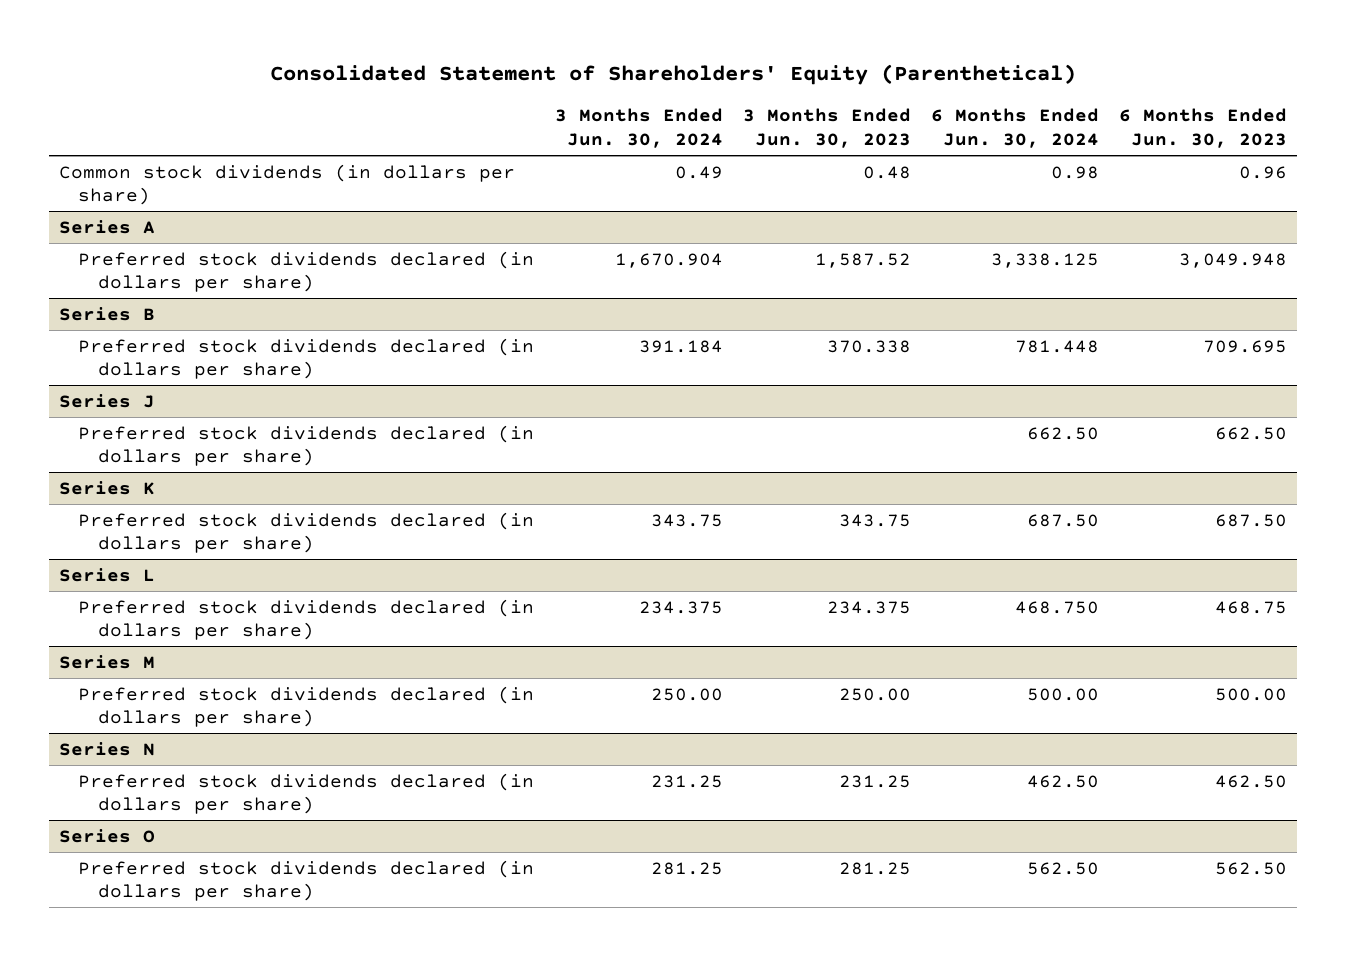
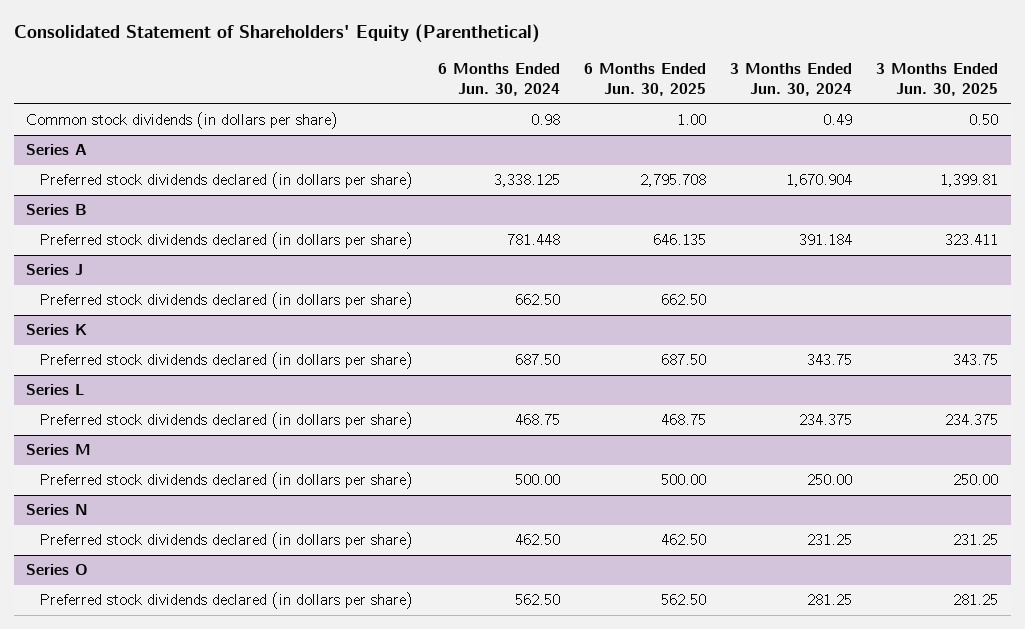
- | 3 Months Ended Jun. 30, 2024 | 3 Months Ended Jun. 30, 2023 | 6 Months Ended Jun. 30, 2024 | 6 Months Ended Jun. 30, 2023
+ | 6 Months Ended Jun. 30, 2024 | 6 Months Ended Jun. 30, 2025 | 3 Months Ended Jun. 30, 2024 | 3 Months Ended Jun. 30, 2025
@ Series L
- Preferred stock dividends declared (in dollars per share) | 234.375 | 234.375 | 468.750 | 468.75
+ Preferred stock dividends declared (in dollars per share) | 468.75 | 468.75 | 234.375 | 234.375

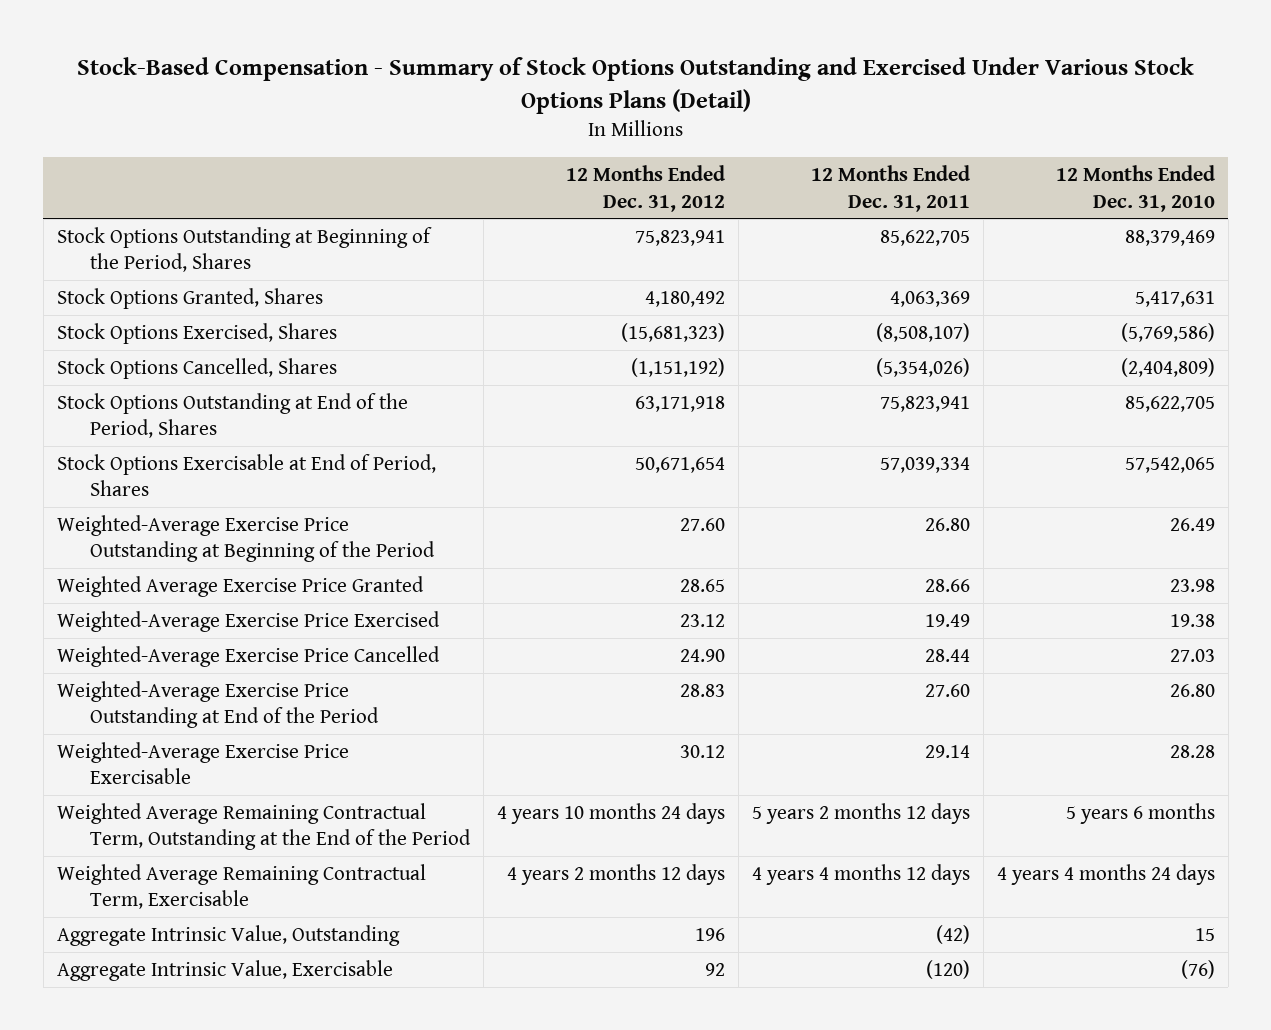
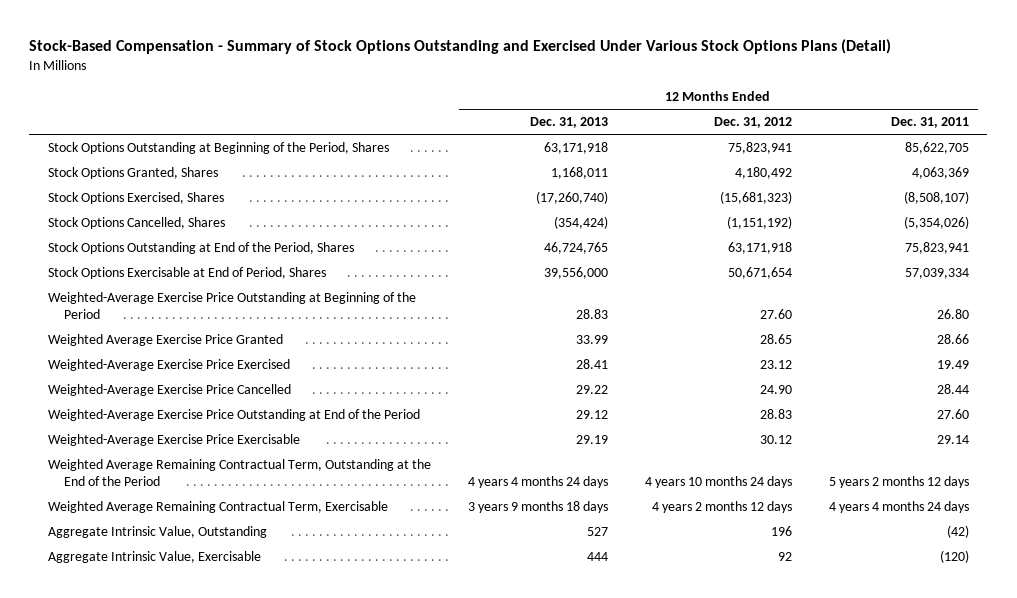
- | 12 Months Ended Dec. 31, 2012 | 12 Months Ended Dec. 31, 2011 | 12 Months Ended Dec. 31, 2010
+ | 12 Months Ended Dec. 31, 2013 | 12 Months Ended Dec. 31, 2012 | 12 Months Ended Dec. 31, 2011
- Weighted Average Remaining Contractual Term, Exercisable | 4 years 2 months 12 days | 4 years 4 months 12 days | 4 years 4 months 24 days
+ Weighted Average Remaining Contractual Term, Exercisable | 3 years 9 months 18 days | 4 years 2 months 12 days | 4 years 4 months 24 days

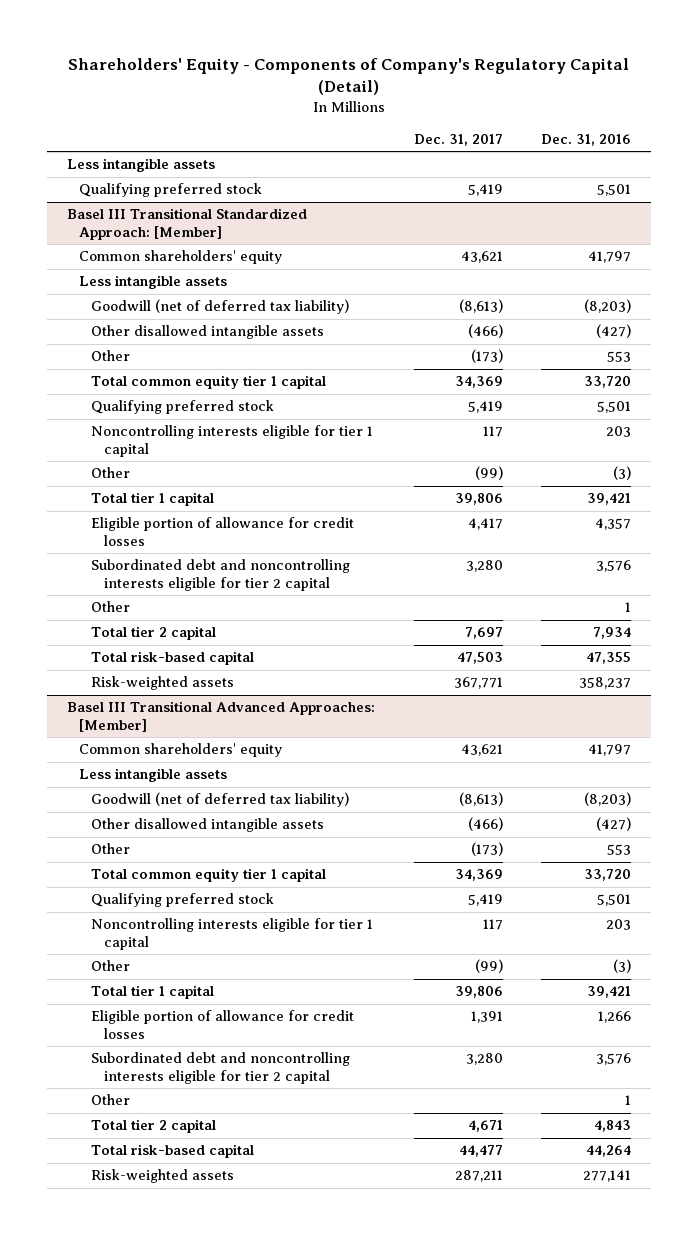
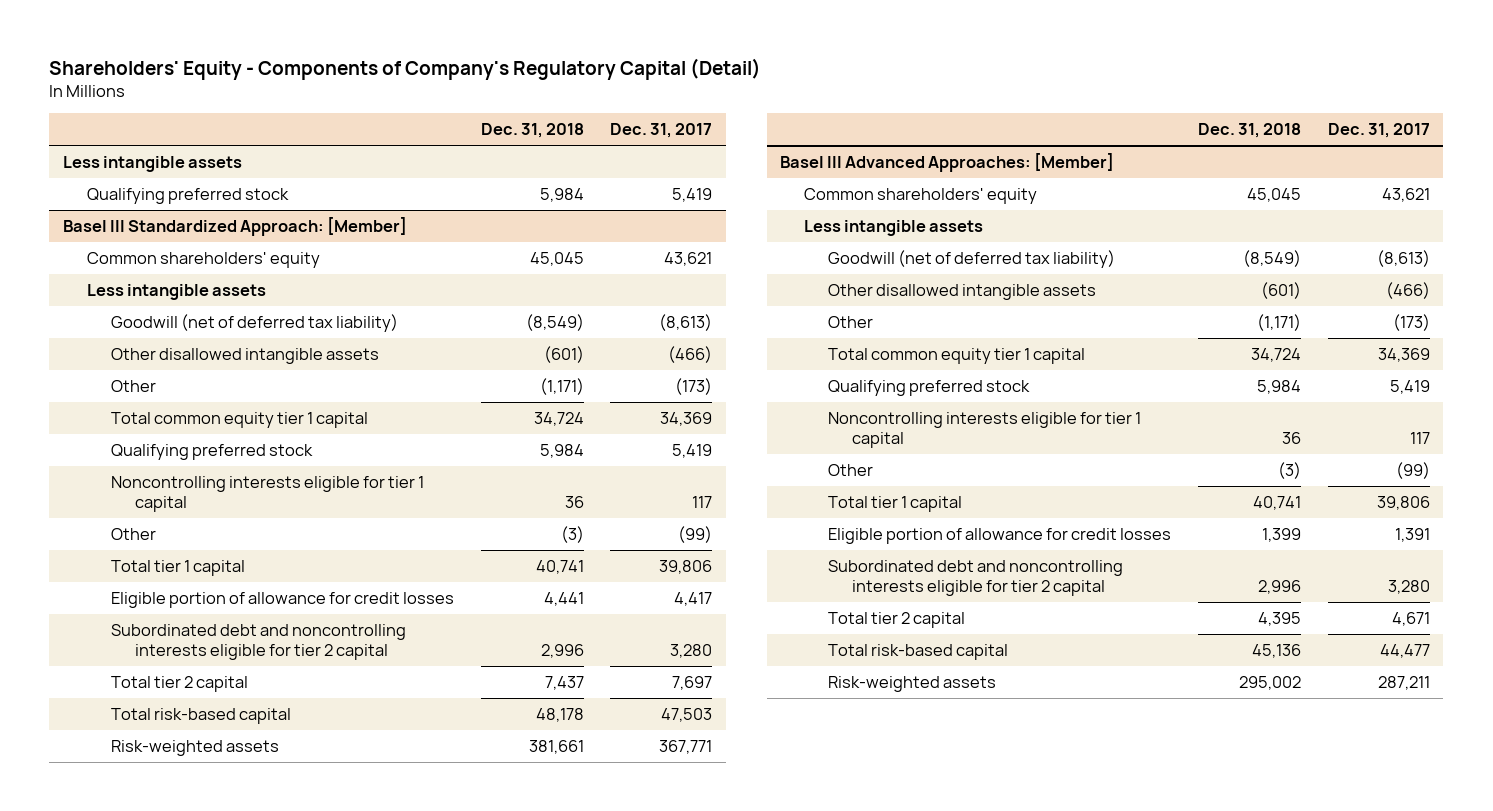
- | Dec. 31, 2017 | Dec. 31, 2016
+ | Dec. 31, 2018 | Dec. 31, 2017
- Basel III Transitional Standardized Approach: [Member]
+ Basel III Standardized Approach: [Member]
- Other | | 1
- Basel III Transitional Advanced Approaches: [Member]
+ Basel III Advanced Approaches: [Member]
- Other | | 1

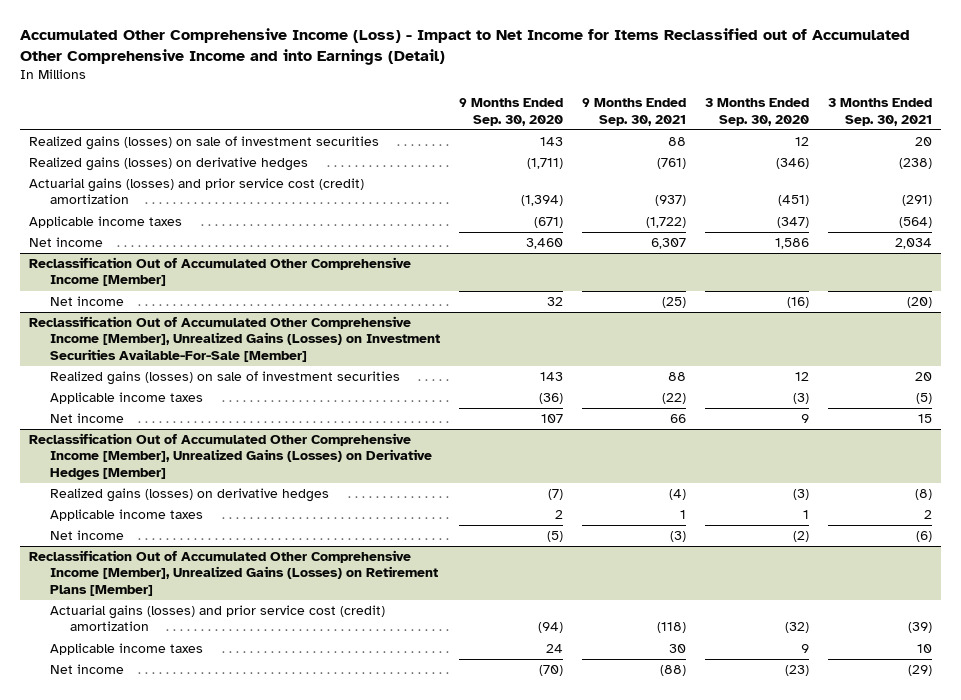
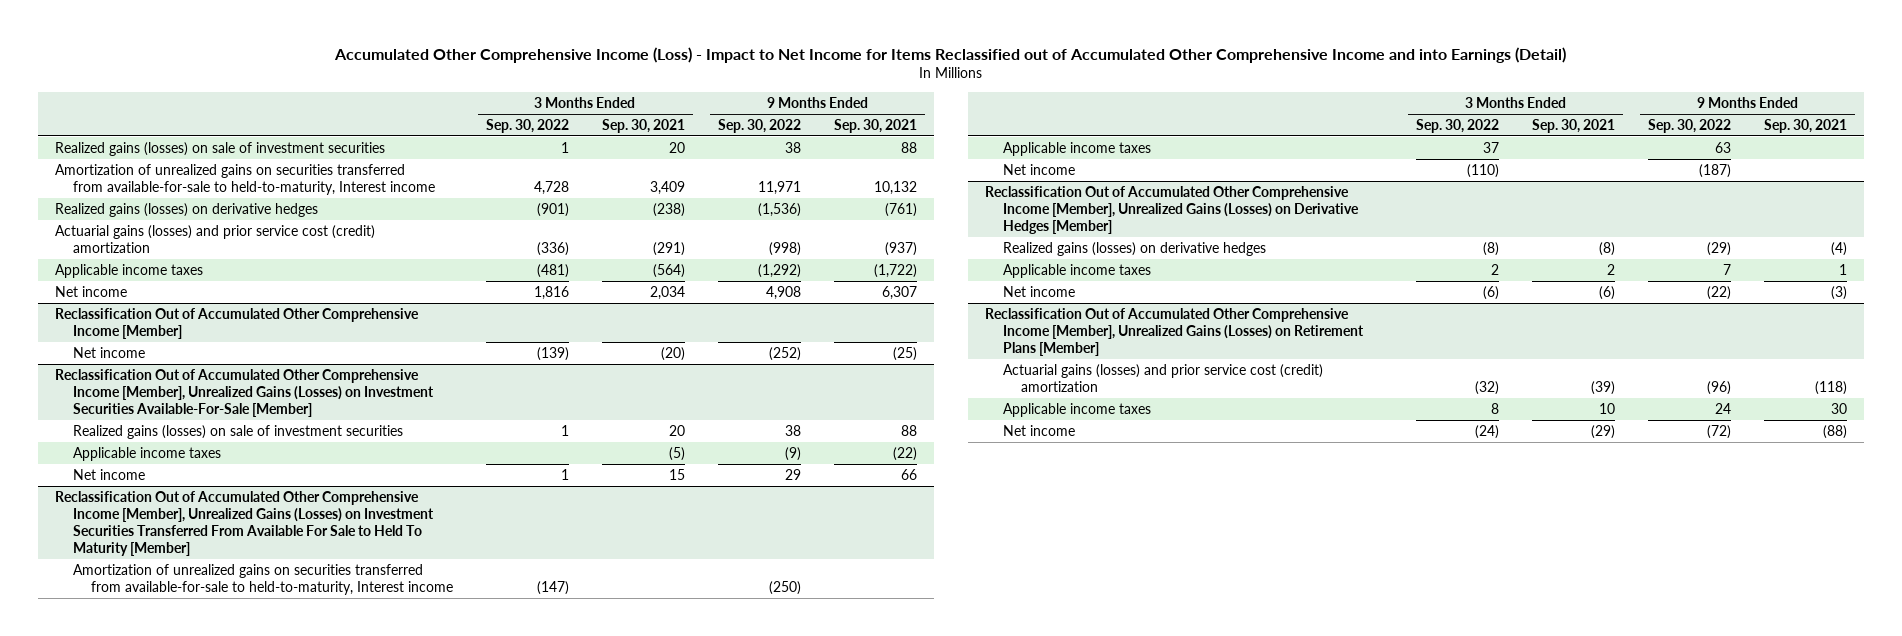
- | 9 Months Ended Sep. 30, 2020 | 9 Months Ended Sep. 30, 2021 | 3 Months Ended Sep. 30, 2020 | 3 Months Ended Sep. 30, 2021
+ | 3 Months Ended Sep. 30, 2022 | 3 Months Ended Sep. 30, 2021 | 9 Months Ended Sep. 30, 2022 | 9 Months Ended Sep. 30, 2021
+ Amortization of unrealized gains on securities transferred from available-for-sale to held-to-maturity, Interest income | 4,728 | 3,409 | 11,971 | 10,132
+ Reclassification Out of Accumulated Other Comprehensive Income [Member], Unrealized Gains (Losses) on Investment Securities Transferred From Available For Sale to Held To Maturity [Member]
+ Amortization of unrealized gains on securities transferred from available-for-sale to held-to-maturity, Interest income | (147) | | (250) |
+ Applicable income taxes | 37 | | 63 |
+ Net income | (110) | | (187) |

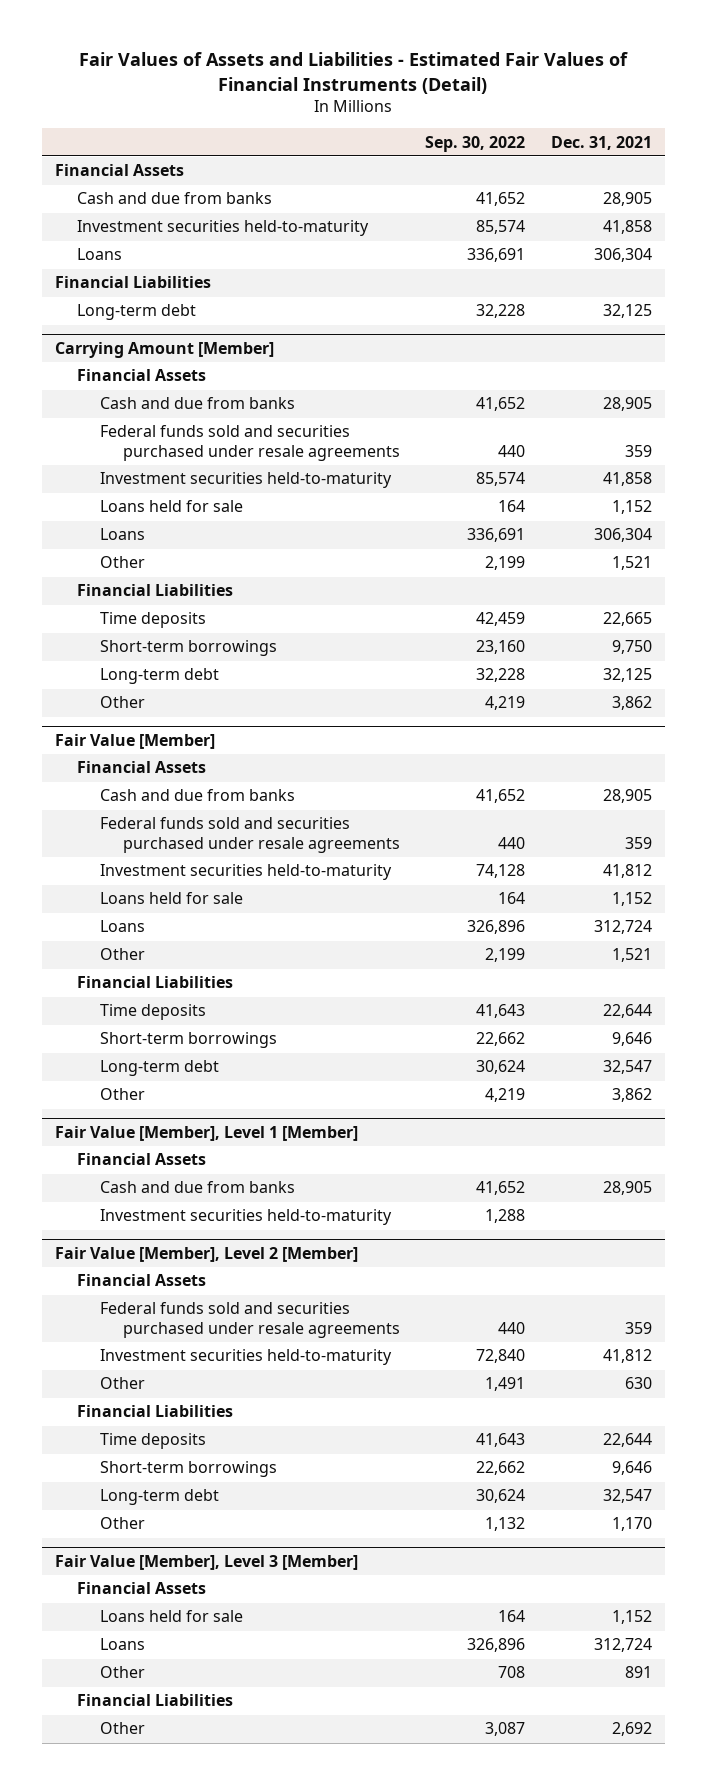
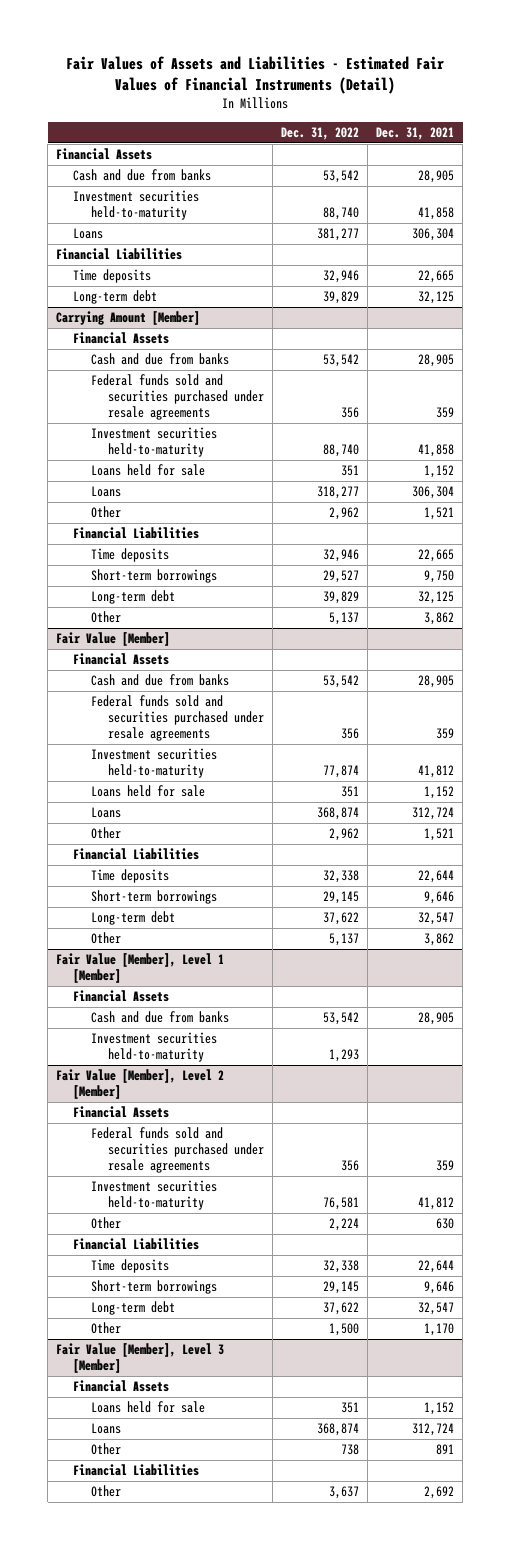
- | Sep. 30, 2022 | Dec. 31, 2021
+ | Dec. 31, 2022 | Dec. 31, 2021
+ Time deposits | 32,946 | 22,665

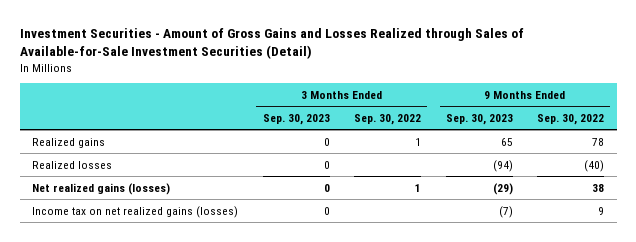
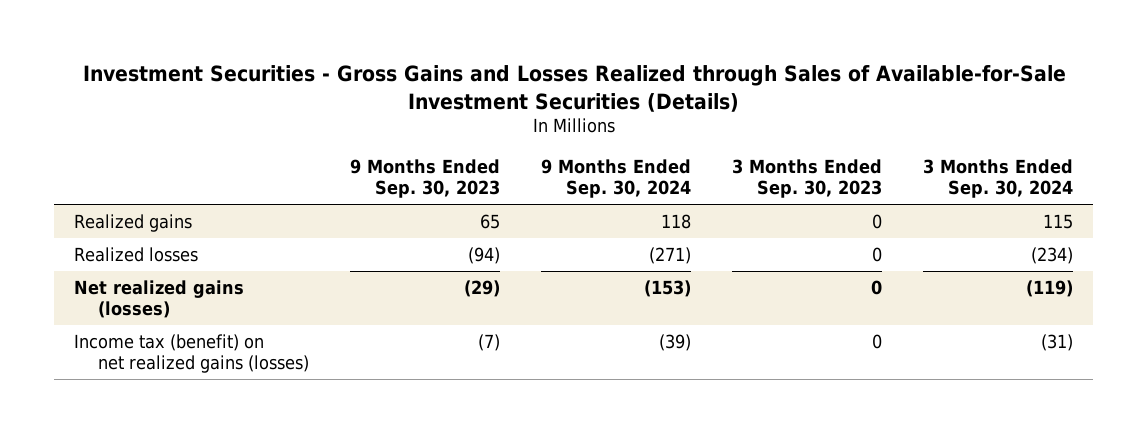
- Investment Securities - Amount of Gross Gains and Losses Realized through Sales of Available-for-Sale Investment Securities (Detail)
+ Investment Securities - Gross Gains and Losses Realized through Sales of Available-for-Sale Investment Securities (Details)
- | 3 Months Ended Sep. 30, 2023 | 3 Months Ended Sep. 30, 2022 | 9 Months Ended Sep. 30, 2023 | 9 Months Ended Sep. 30, 2022
+ | 9 Months Ended Sep. 30, 2023 | 9 Months Ended Sep. 30, 2024 | 3 Months Ended Sep. 30, 2023 | 3 Months Ended Sep. 30, 2024
- Income tax on net realized gains (losses) | 0 | | (7) | 9
+ Income tax (benefit) on net realized gains (losses) | (7) | (39) | 0 | (31)

